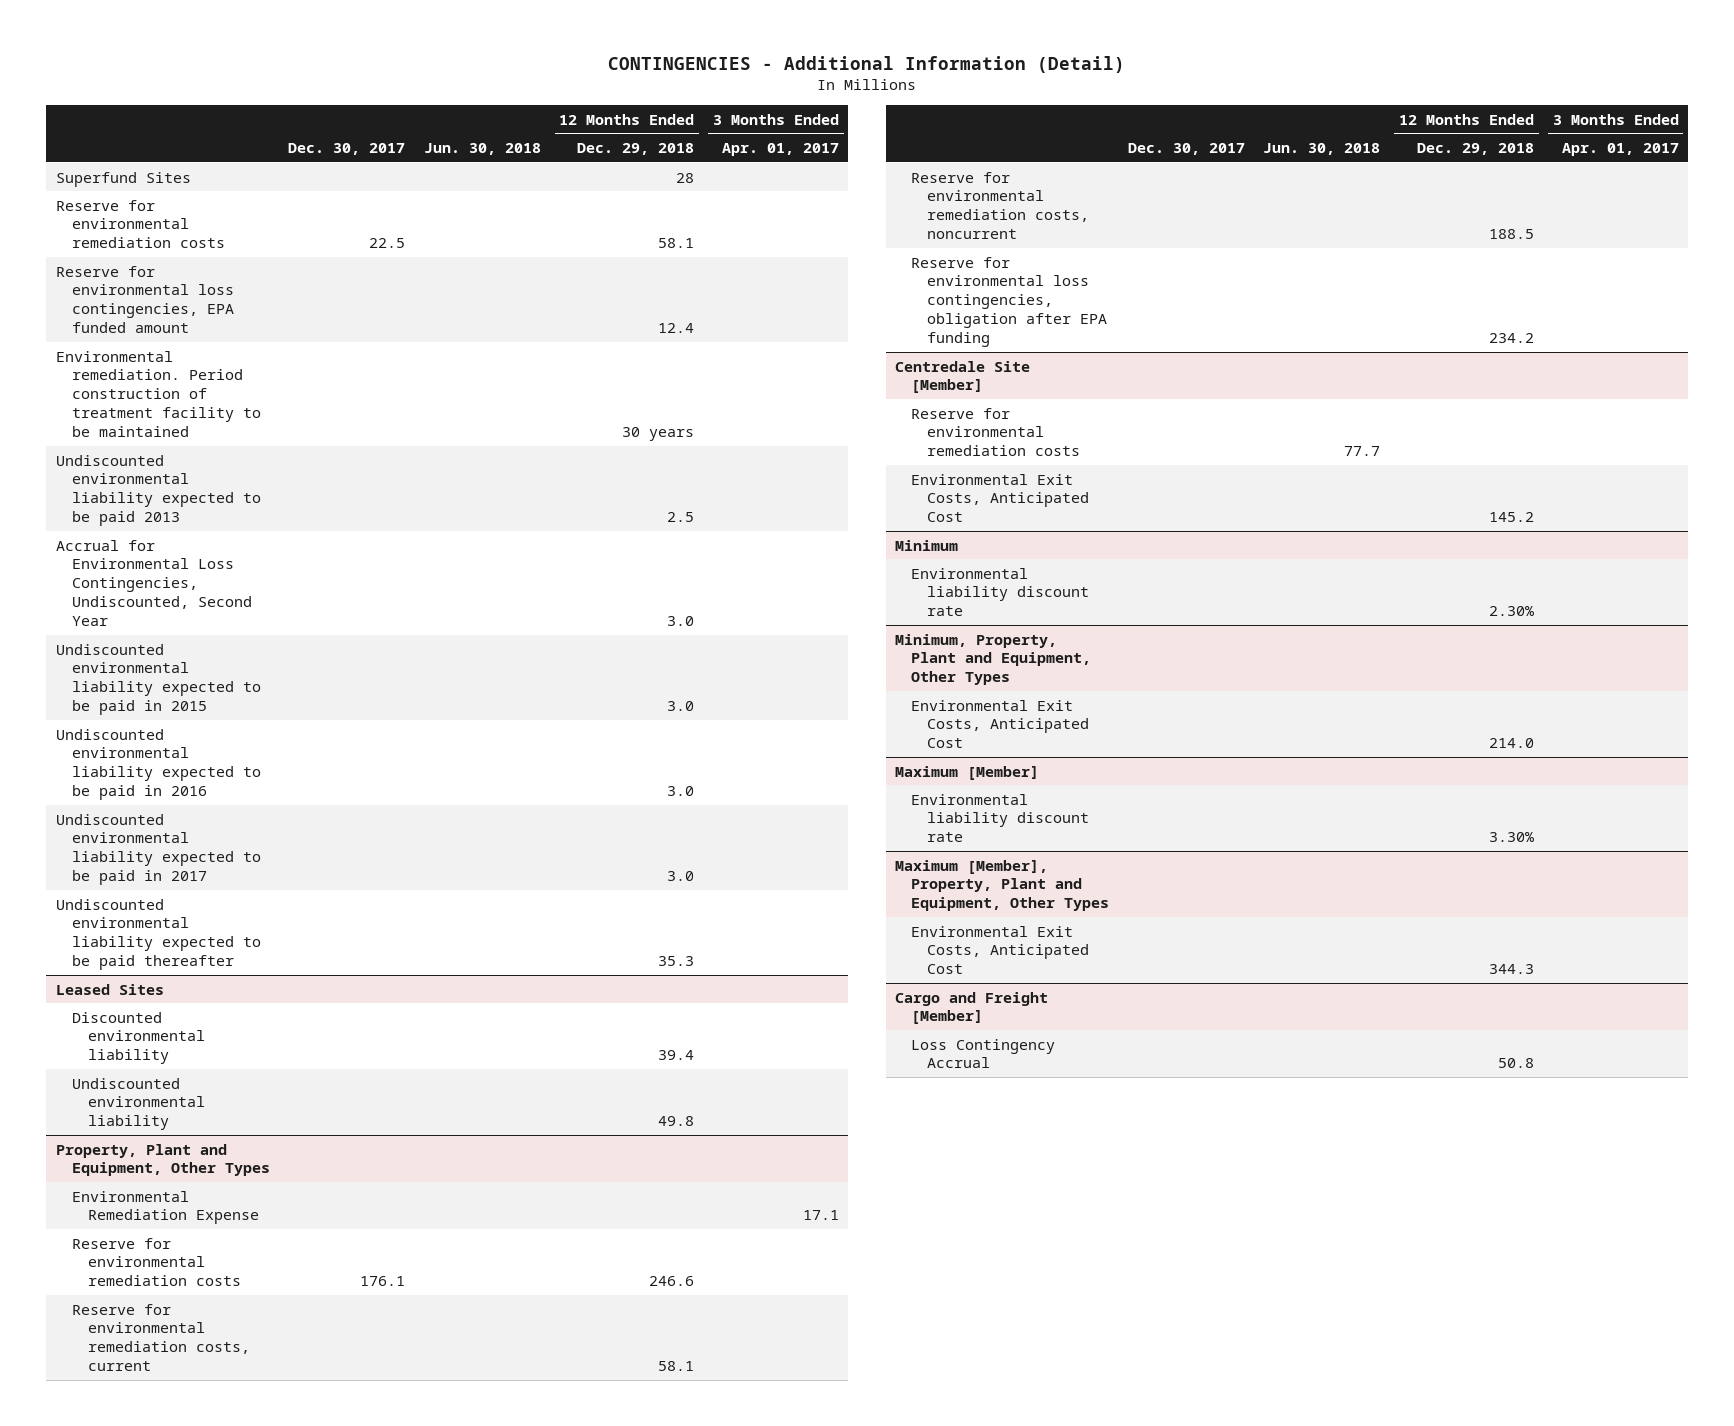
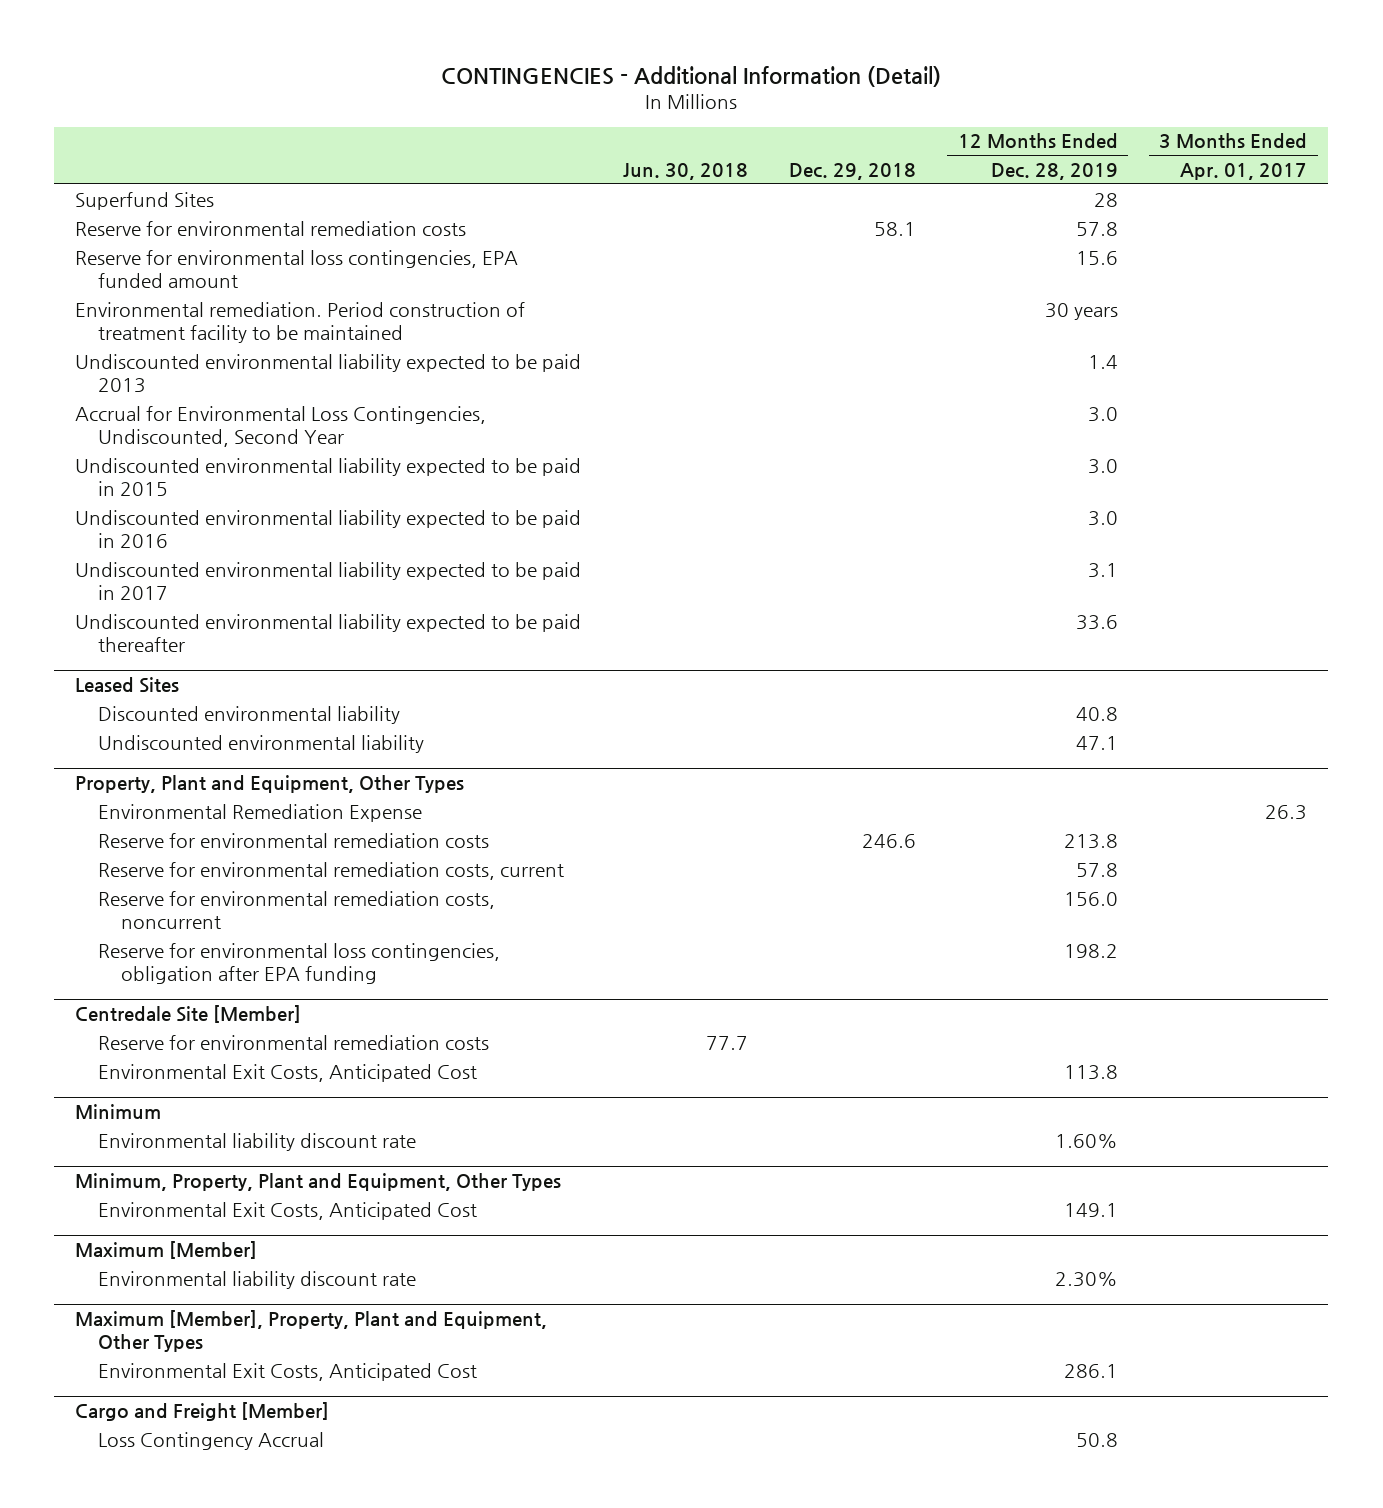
- | Dec. 30, 2017 | Jun. 30, 2018 | 12 Months Ended Dec. 29, 2018 | 3 Months Ended Apr. 01, 2017
+ | Jun. 30, 2018 | Dec. 29, 2018 | 12 Months Ended Dec. 28, 2019 | 3 Months Ended Apr. 01, 2017
@ Property, Plant and Equipment, Other Types
- Environmental Remediation Expense | | | | 17.1
+ Environmental Remediation Expense | | | | 26.3

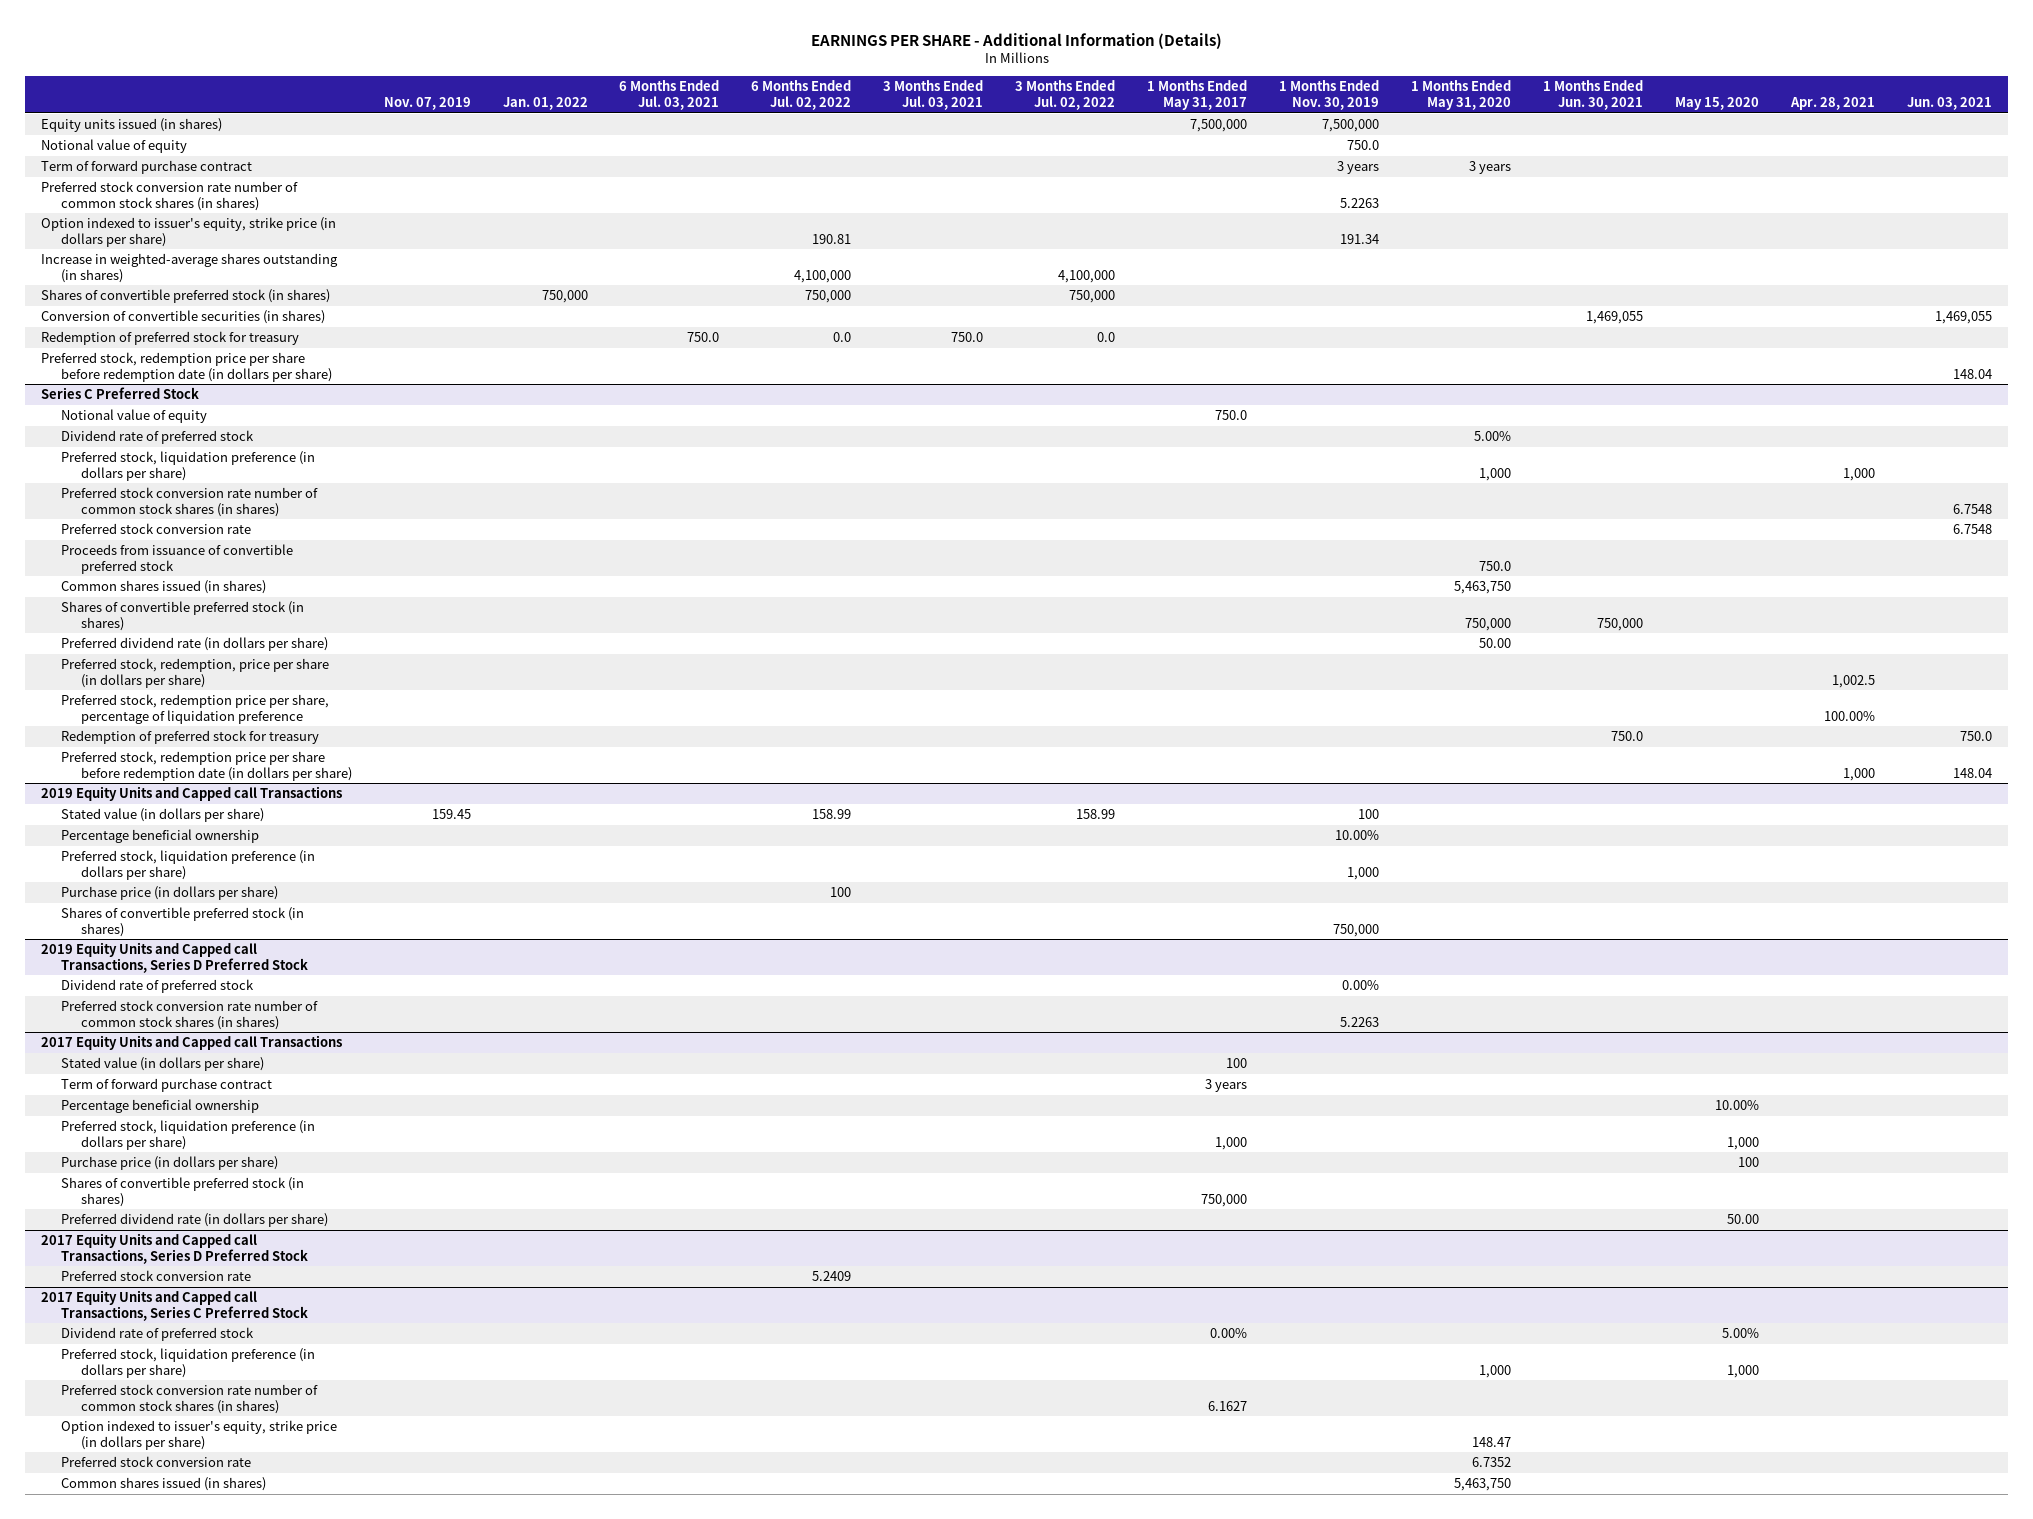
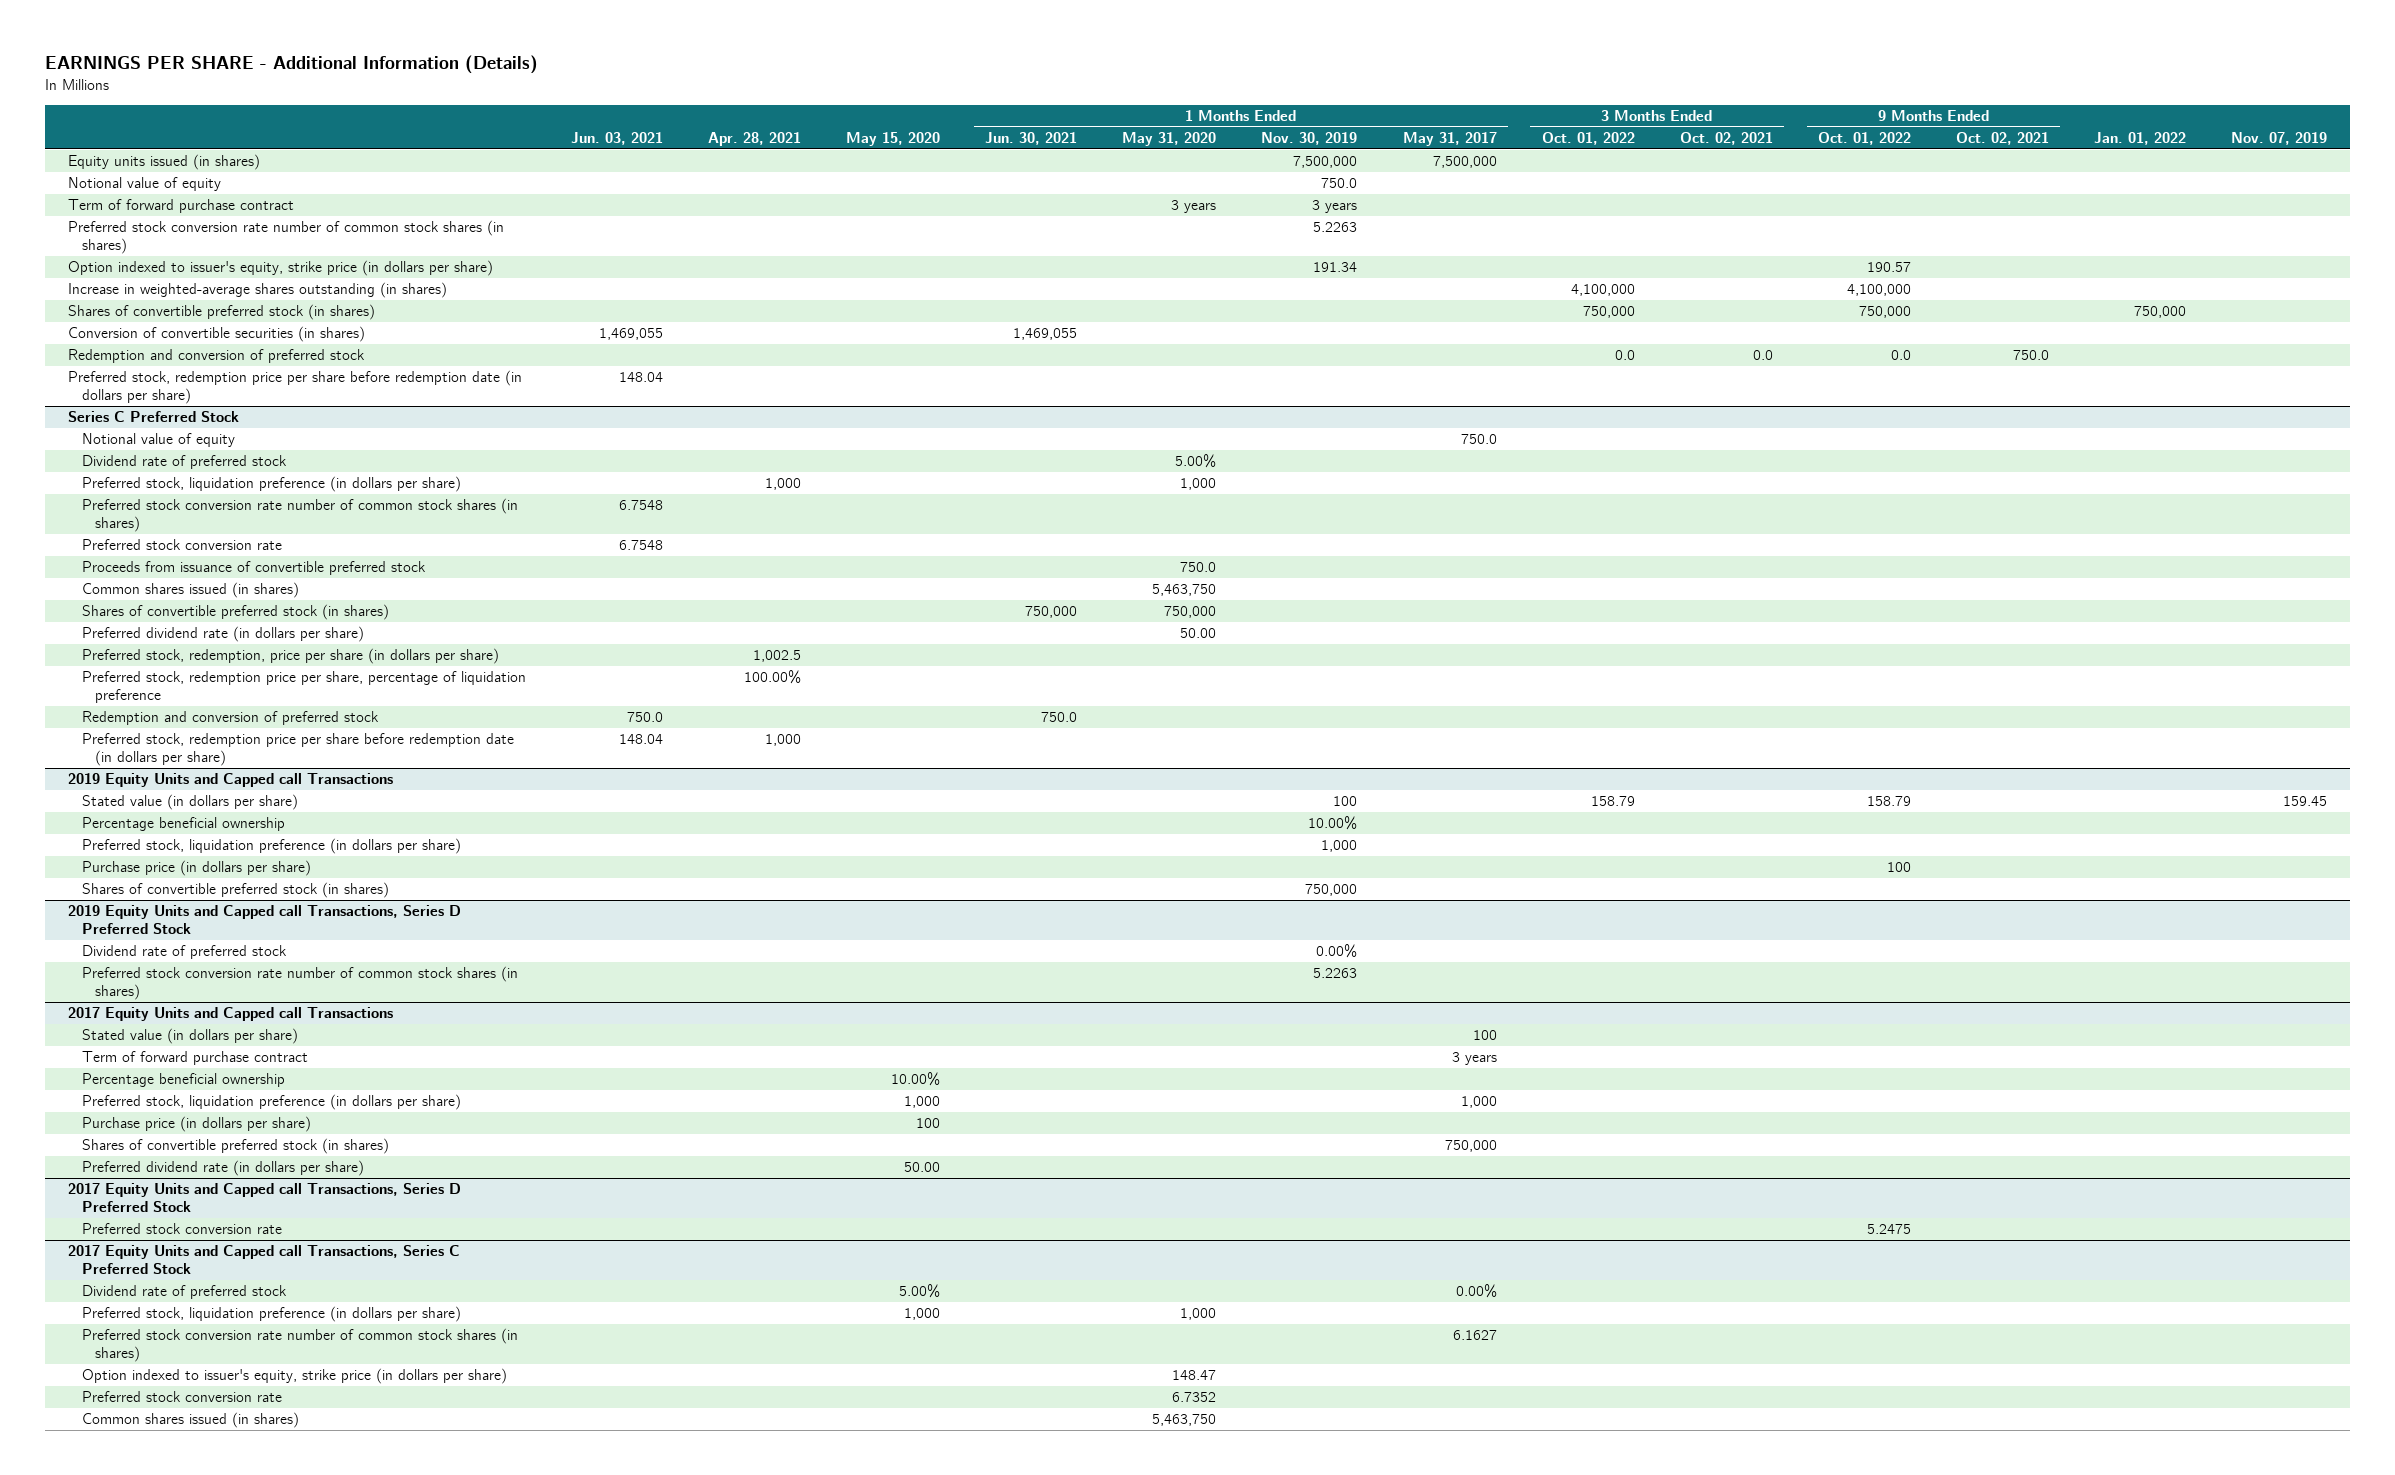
- | Nov. 07, 2019 | Jan. 01, 2022 | 6 Months Ended Jul. 03, 2021 | 6 Months Ended Jul. 02, 2022 | 3 Months Ended Jul. 03, 2021 | 3 Months Ended Jul. 02, 2022 | 1 Months Ended May 31, 2017 | 1 Months Ended Nov. 30, 2019 | 1 Months Ended May 31, 2020 | 1 Months Ended Jun. 30, 2021 | May 15, 2020 | Apr. 28, 2021 | Jun. 03, 2021
+ | Jun. 03, 2021 | Apr. 28, 2021 | May 15, 2020 | 1 Months Ended Jun. 30, 2021 | 1 Months Ended May 31, 2020 | 1 Months Ended Nov. 30, 2019 | 1 Months Ended May 31, 2017 | 3 Months Ended Oct. 01, 2022 | 3 Months Ended Oct. 02, 2021 | 9 Months Ended Oct. 01, 2022 | 9 Months Ended Oct. 02, 2021 | Jan. 01, 2022 | Nov. 07, 2019
- Redemption of preferred stock for treasury | | | 750.0 | 0.0 | 750.0 | 0.0 | | | | | | |
+ Redemption and conversion of preferred stock | | | | | | | | 0.0 | 0.0 | 0.0 | 750.0 | |
@ Series C Preferred Stock
- Redemption of preferred stock for treasury | | | | | | | | | | 750.0 | | | 750.0
+ Redemption and conversion of preferred stock | 750.0 | | | 750.0 | | | | | | | | |

